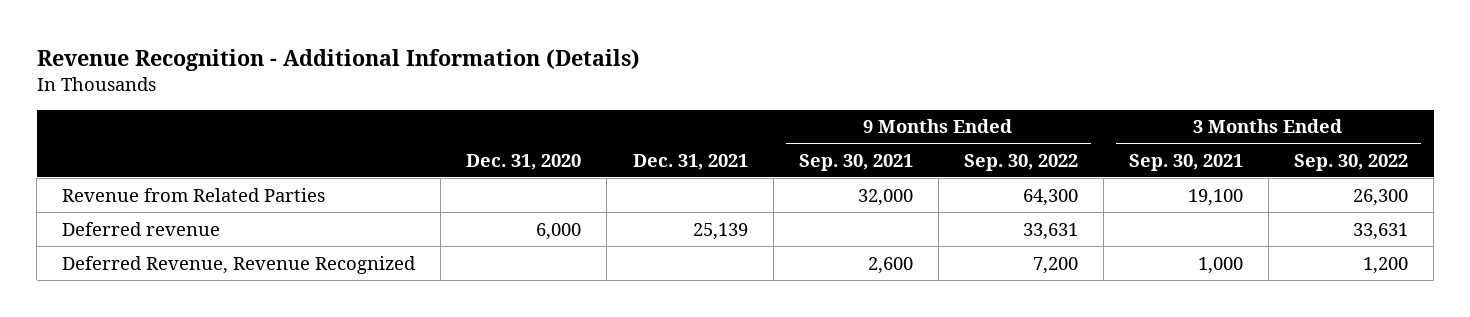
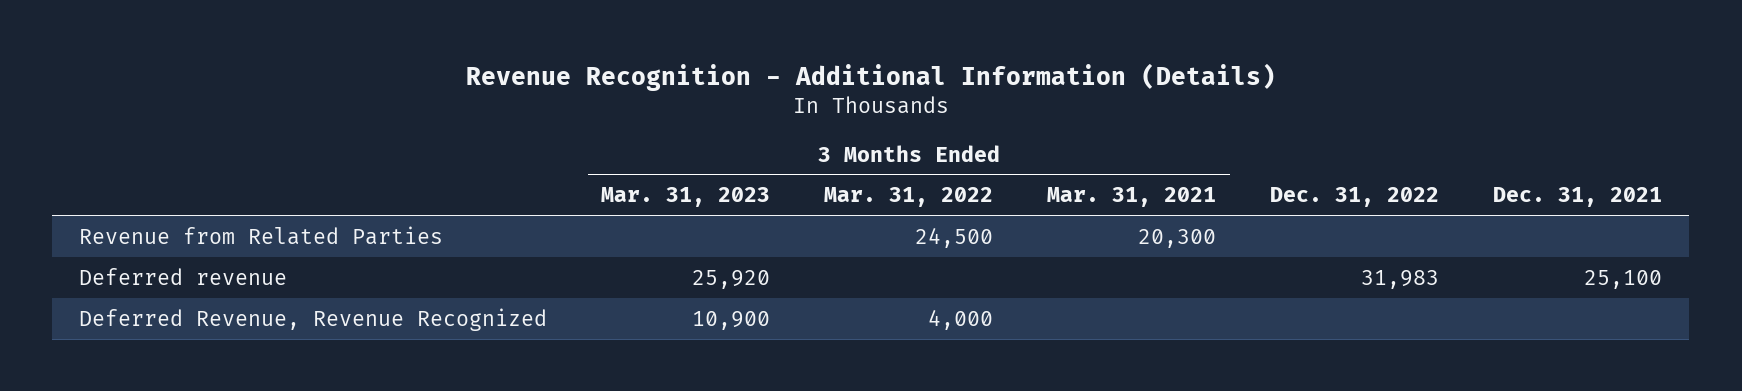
- | Dec. 31, 2020 | Dec. 31, 2021 | 9 Months Ended Sep. 30, 2021 | 9 Months Ended Sep. 30, 2022 | 3 Months Ended Sep. 30, 2021 | 3 Months Ended Sep. 30, 2022
+ | 3 Months Ended Mar. 31, 2023 | 3 Months Ended Mar. 31, 2022 | 3 Months Ended Mar. 31, 2021 | Dec. 31, 2022 | Dec. 31, 2021
- Deferred revenue | 6,000 | 25,139 | | 33,631 | | 33,631
+ Deferred revenue | 25,920 | | | 31,983 | 25,100

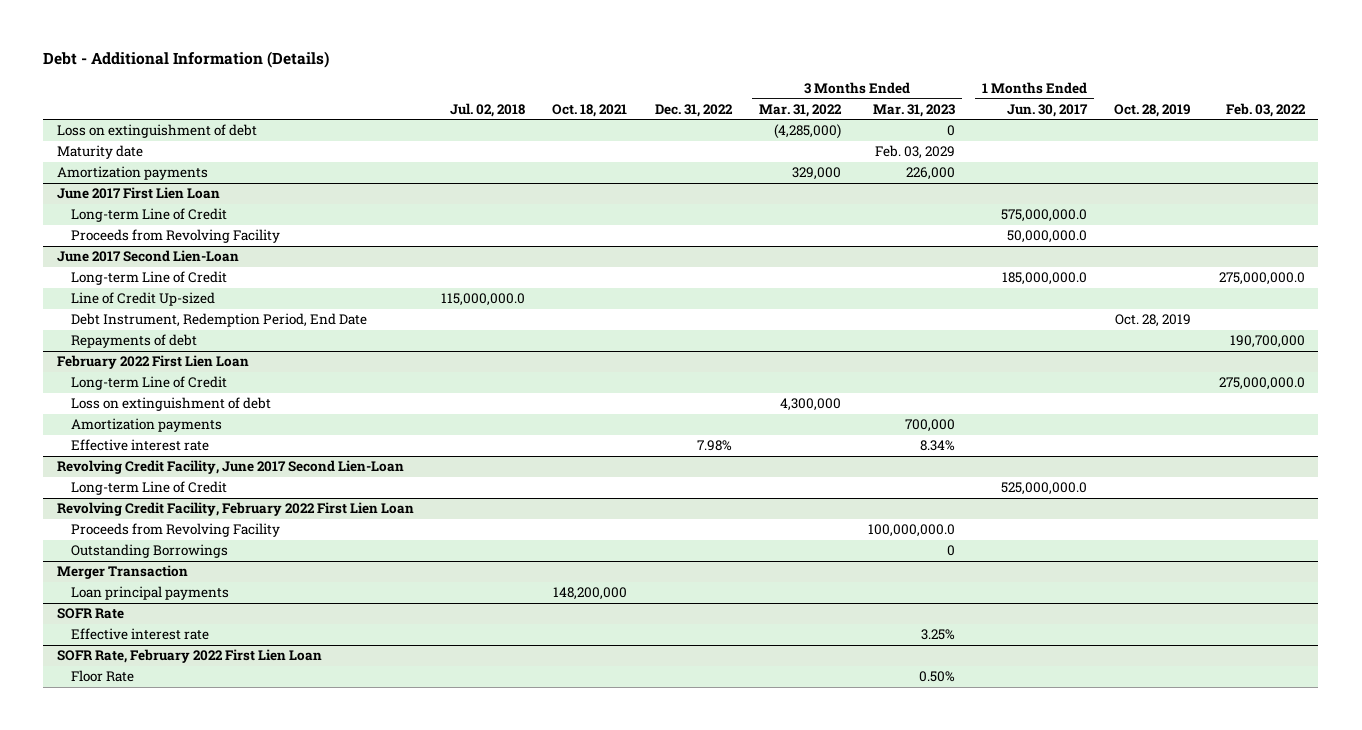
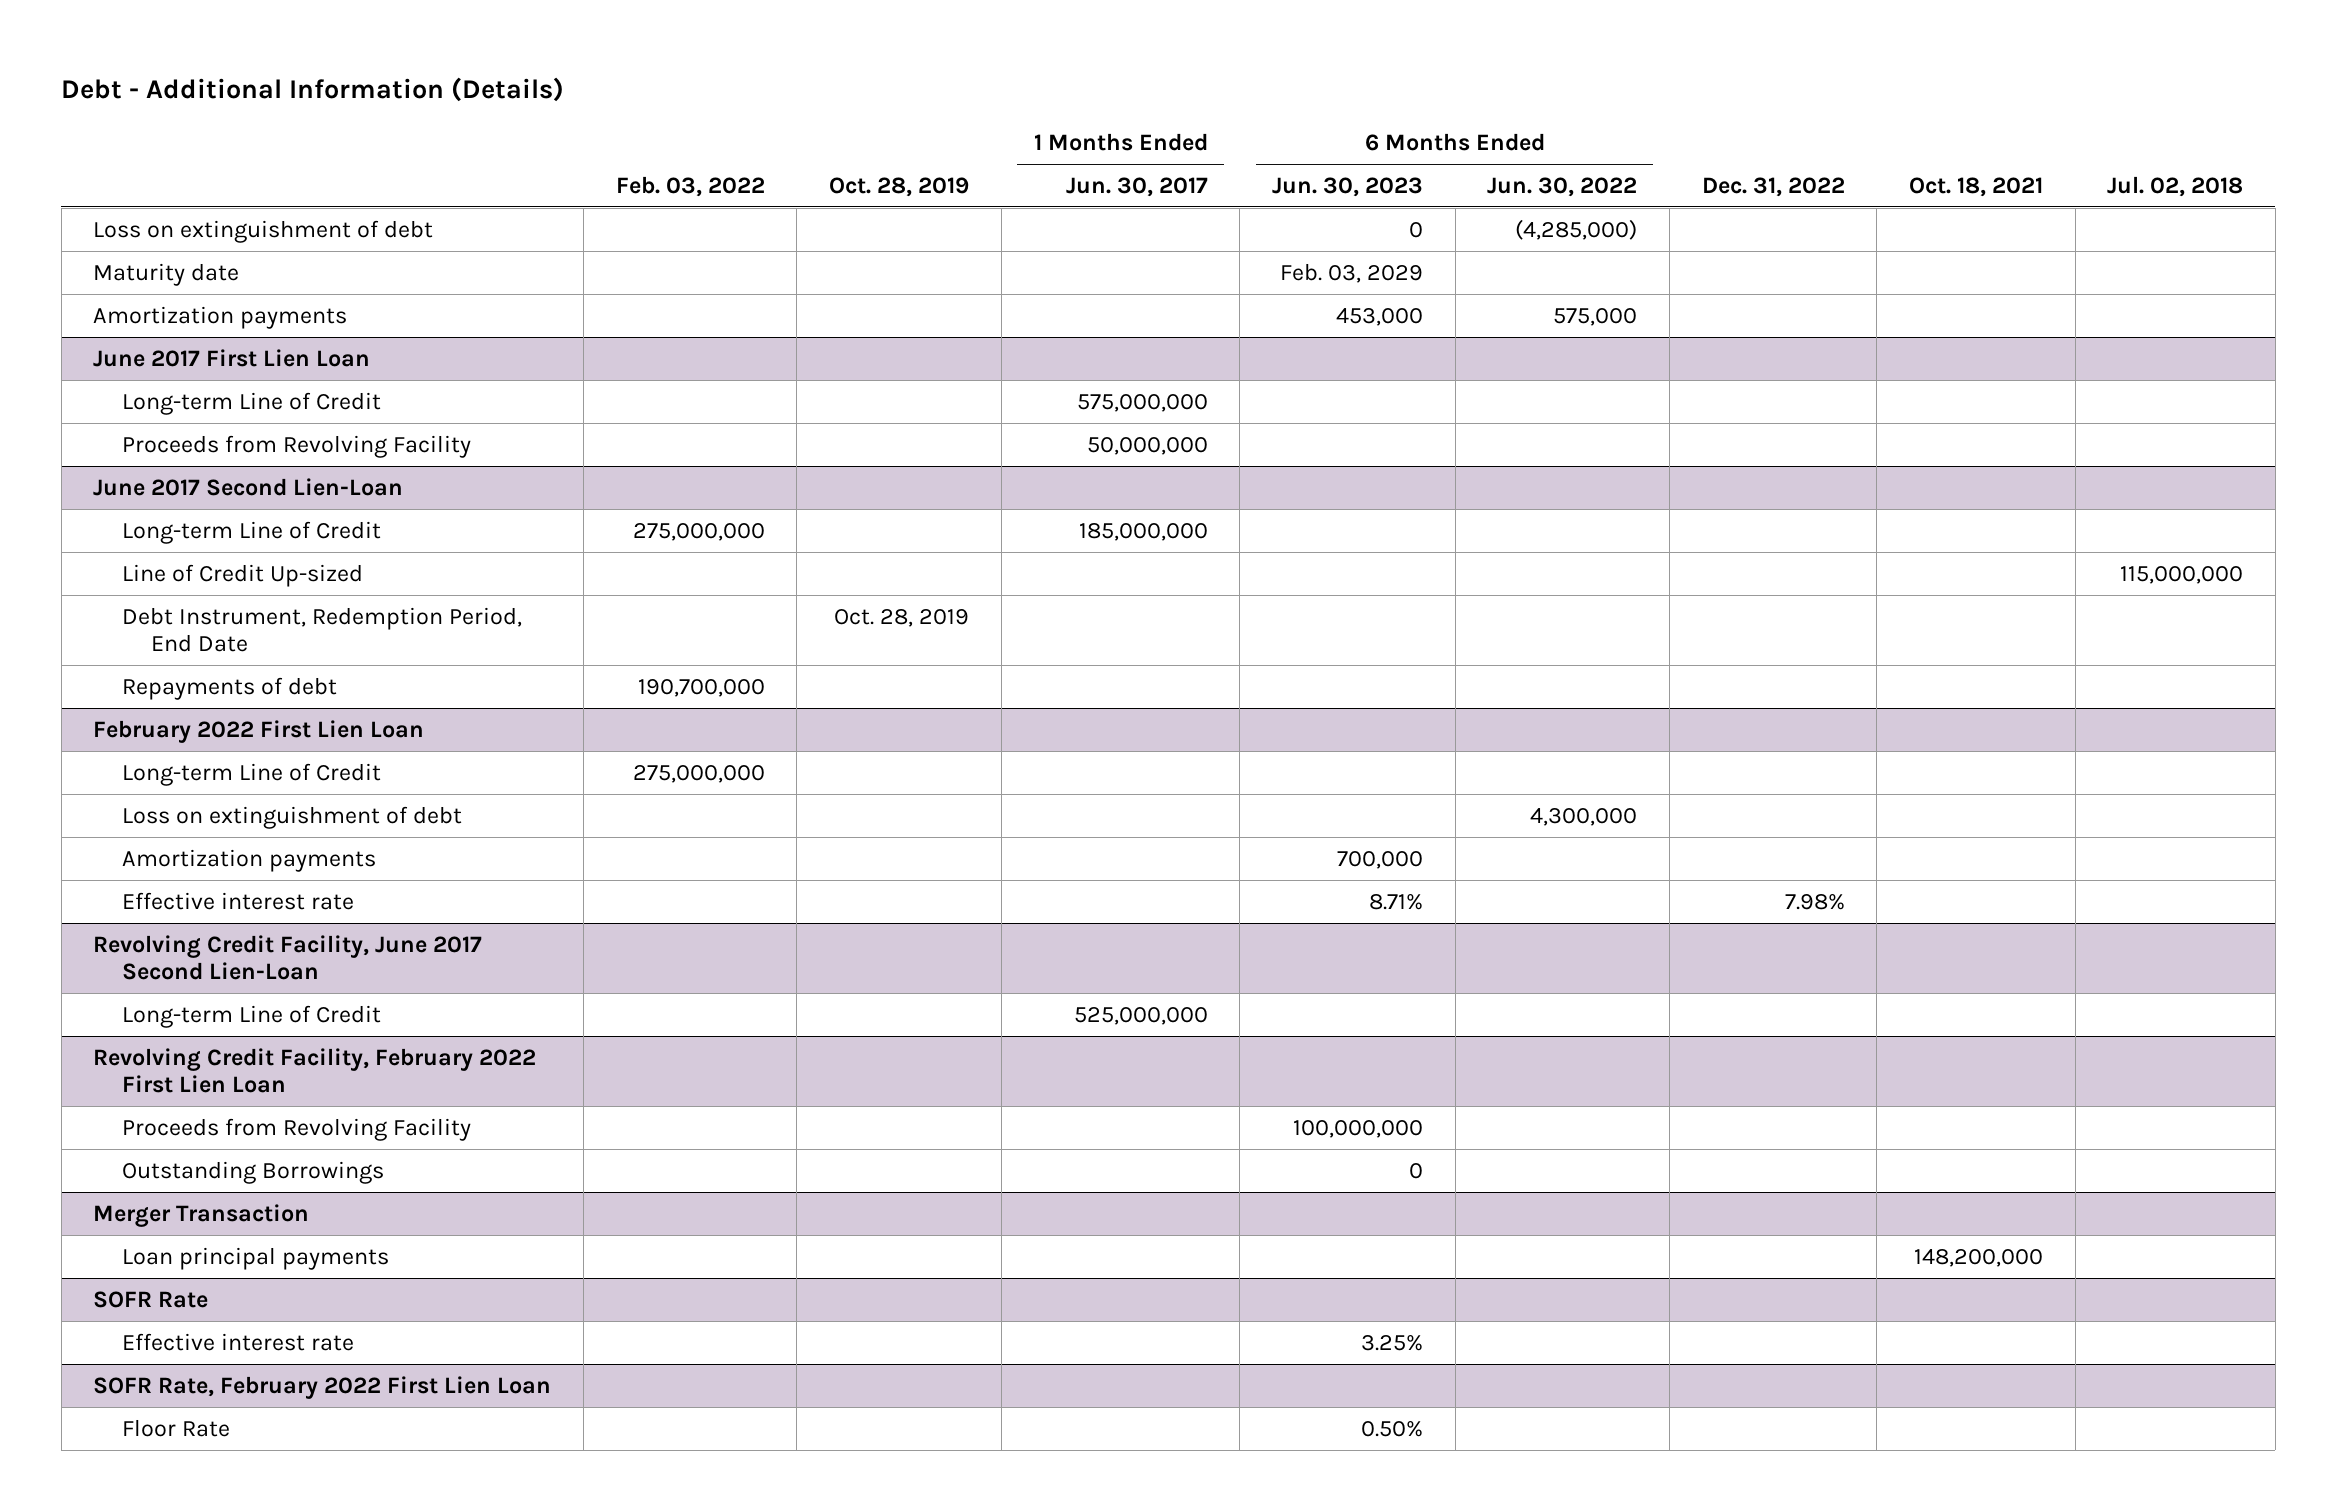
- | Jul. 02, 2018 | Oct. 18, 2021 | Dec. 31, 2022 | 3 Months Ended Mar. 31, 2022 | 3 Months Ended Mar. 31, 2023 | 1 Months Ended Jun. 30, 2017 | Oct. 28, 2019 | Feb. 03, 2022
+ | Feb. 03, 2022 | Oct. 28, 2019 | 1 Months Ended Jun. 30, 2017 | 6 Months Ended Jun. 30, 2023 | 6 Months Ended Jun. 30, 2022 | Dec. 31, 2022 | Oct. 18, 2021 | Jul. 02, 2018
@ June 2017 First Lien Loan
- Long-term Line of Credit | | | | | | 575,000,000.0 | |
- Proceeds from Revolving Facility | | | | | | 50,000,000.0 | |
+ Long-term Line of Credit | | | 575,000,000 | | | | |
+ Proceeds from Revolving Facility | | | 50,000,000 | | | | |
@ June 2017 Second Lien-Loan
- Long-term Line of Credit | | | | | | 185,000,000.0 | | 275,000,000.0
- Line of Credit Up-sized | 115,000,000.0 | | | | | | |
+ Long-term Line of Credit | 275,000,000 | | 185,000,000 | | | | |
+ Line of Credit Up-sized | | | | | | | | 115,000,000
@ February 2022 First Lien Loan
- Long-term Line of Credit | | | | | | | | 275,000,000.0
+ Long-term Line of Credit | 275,000,000 | | | | | | |
@ Revolving Credit Facility, June 2017 Second Lien-Loan
- Long-term Line of Credit | | | | | | 525,000,000.0 | |
+ Long-term Line of Credit | | | 525,000,000 | | | | |

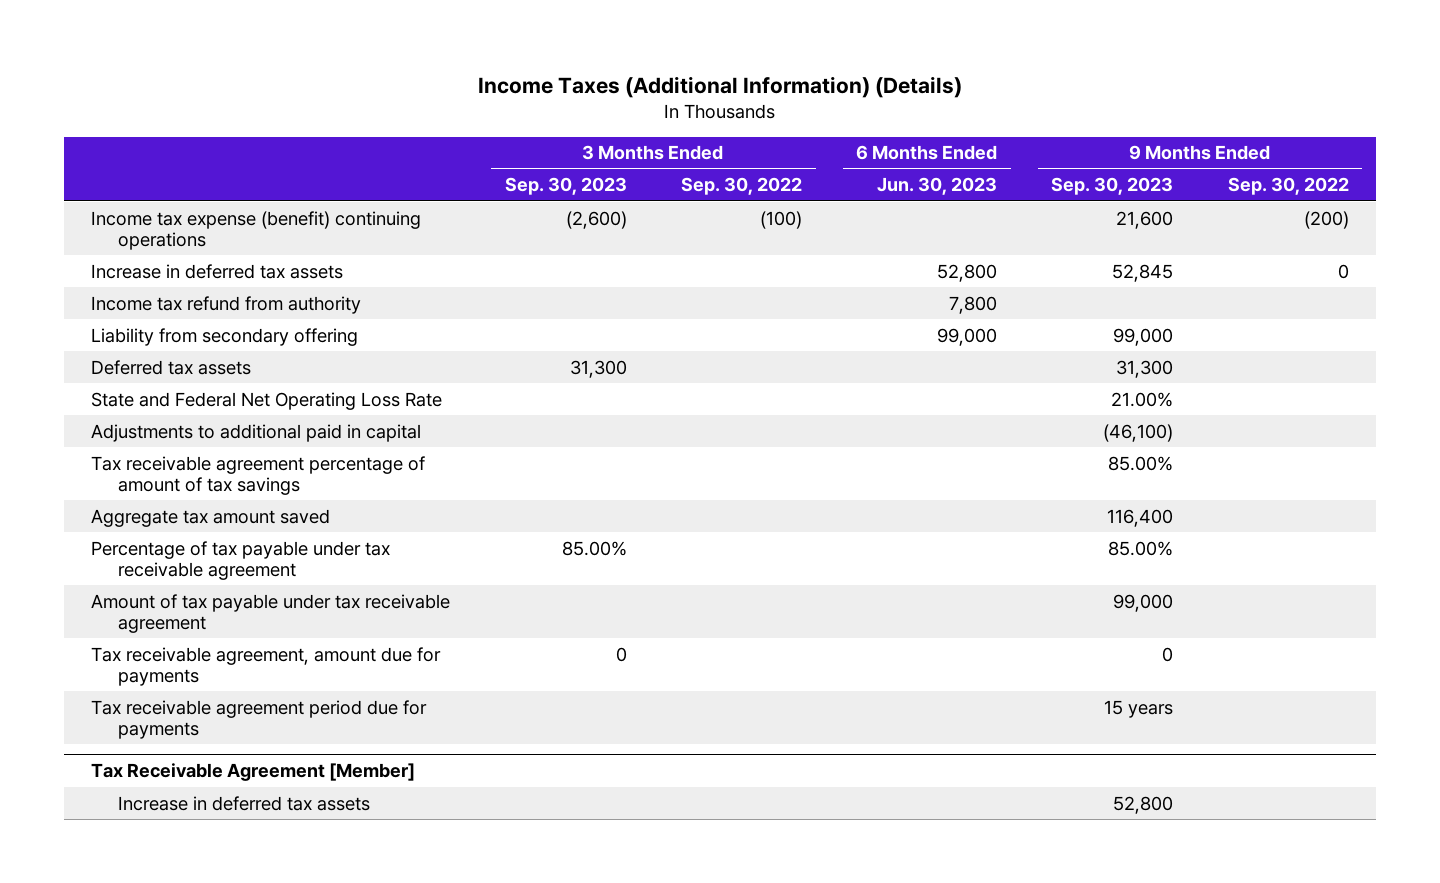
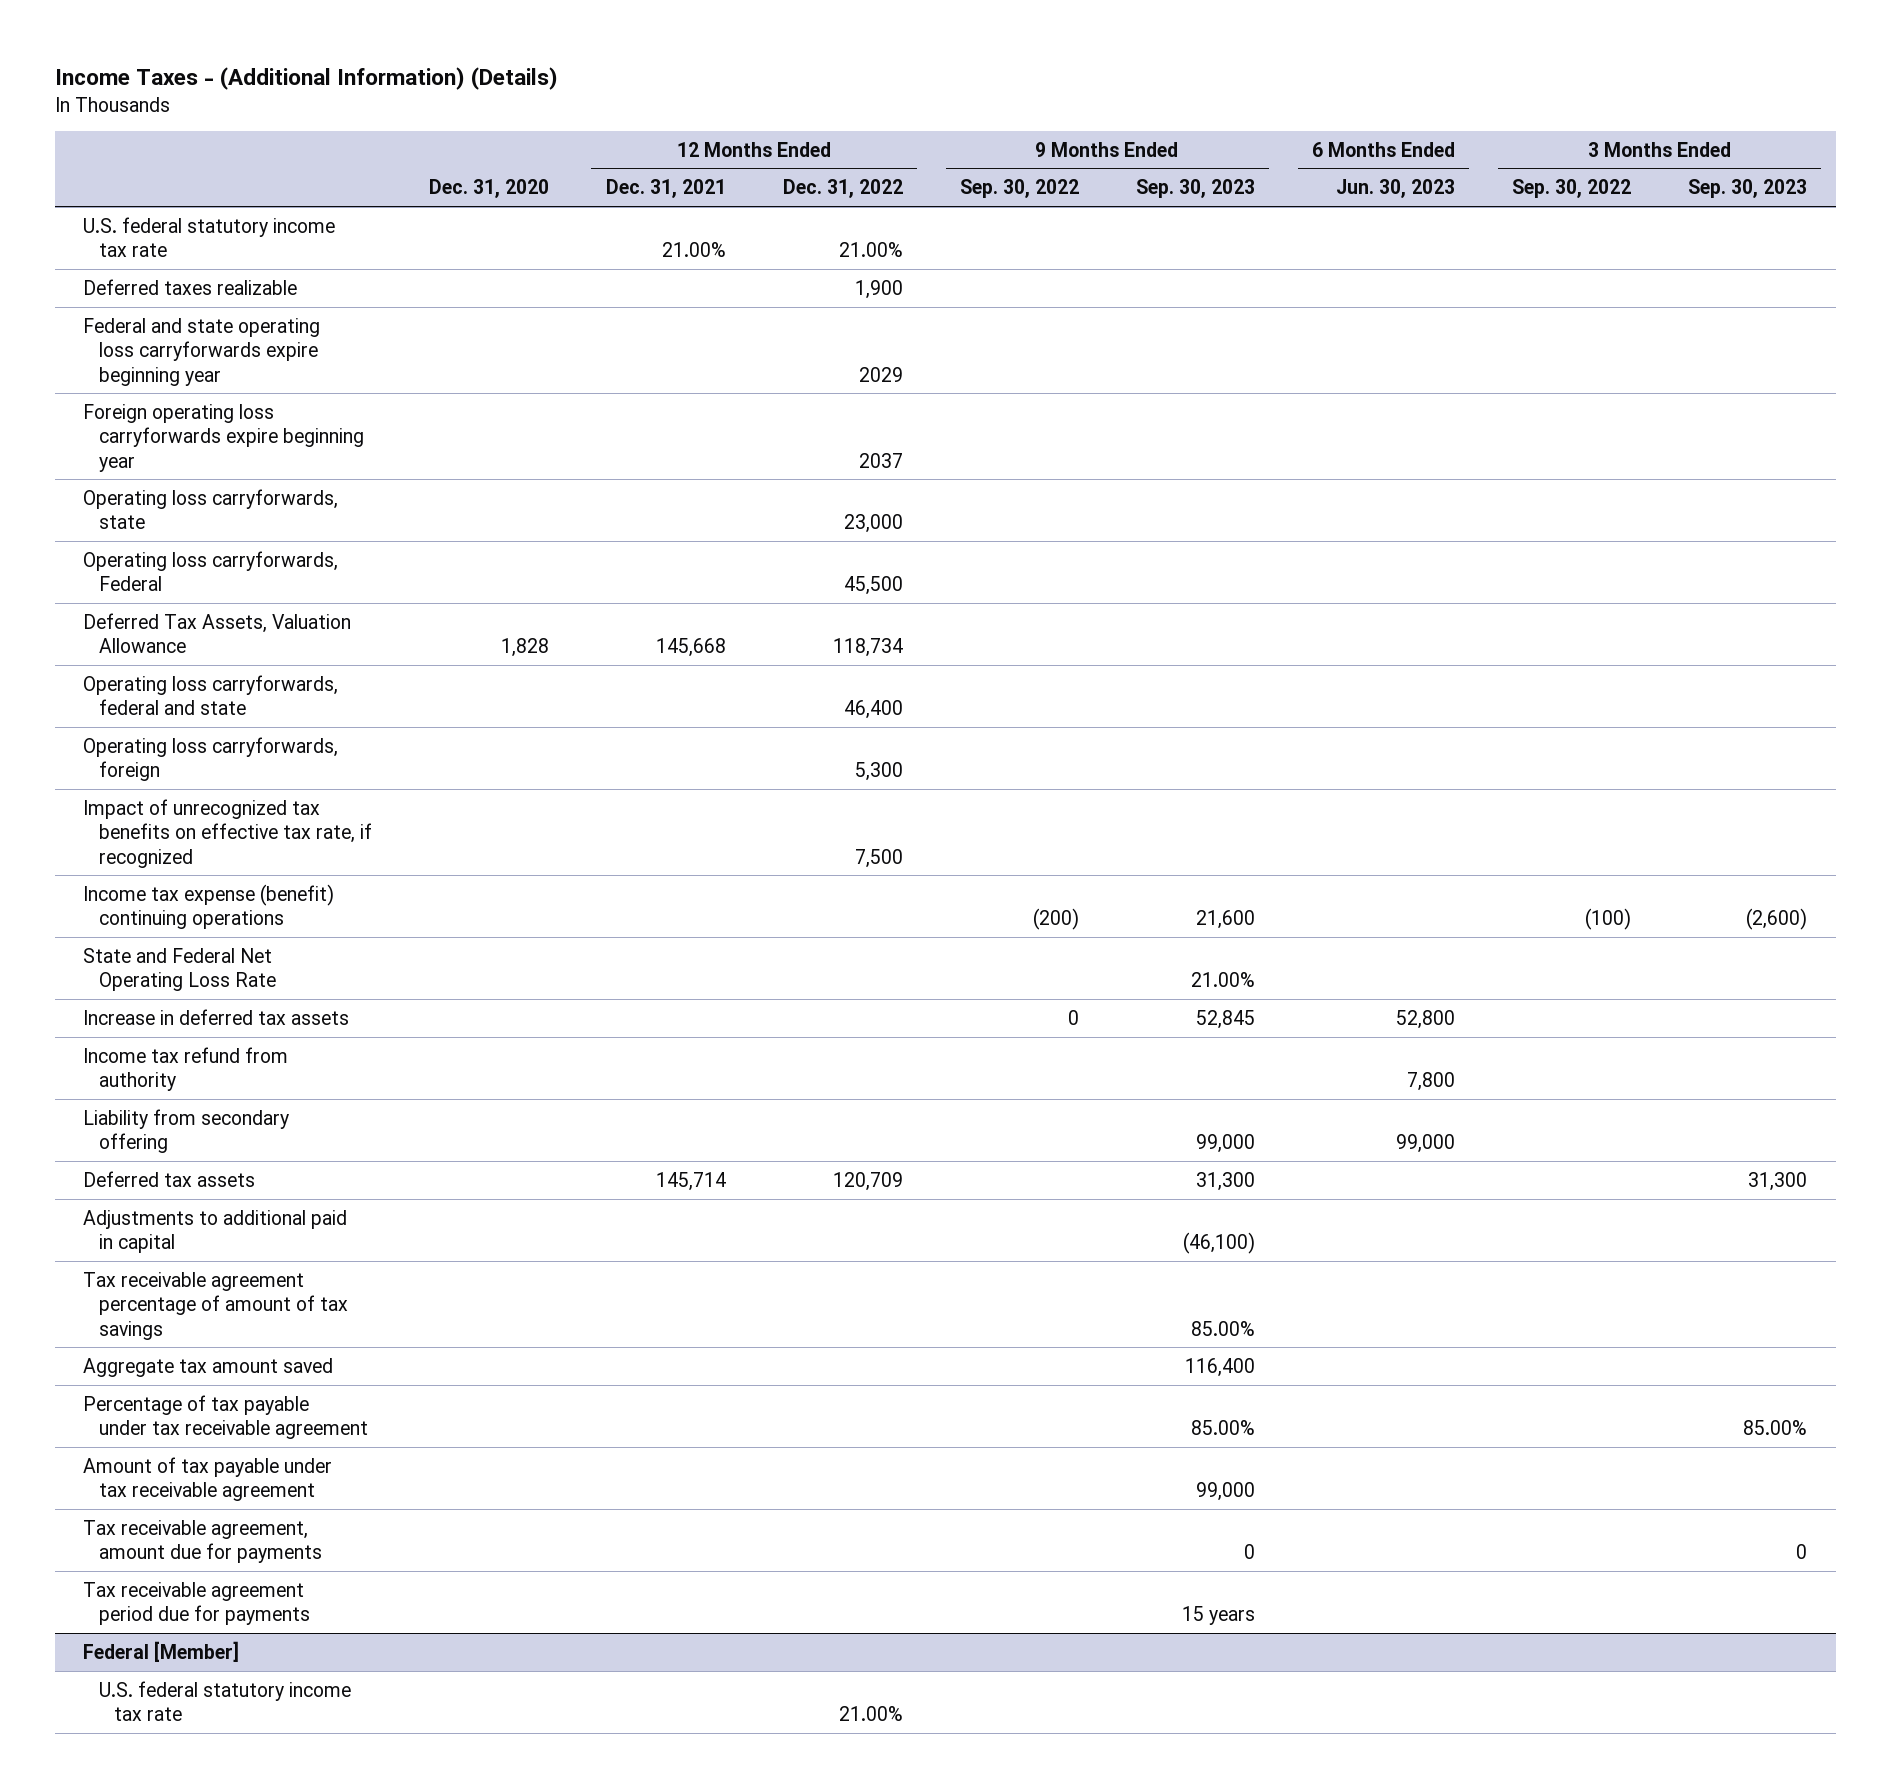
- Income Taxes (Additional Information) (Details)
+ Income Taxes - (Additional Information) (Details)
- | 3 Months Ended Sep. 30, 2023 | 3 Months Ended Sep. 30, 2022 | 6 Months Ended Jun. 30, 2023 | 9 Months Ended Sep. 30, 2023 | 9 Months Ended Sep. 30, 2022
+ | Dec. 31, 2020 | 12 Months Ended Dec. 31, 2021 | 12 Months Ended Dec. 31, 2022 | 9 Months Ended Sep. 30, 2022 | 9 Months Ended Sep. 30, 2023 | 6 Months Ended Jun. 30, 2023 | 3 Months Ended Sep. 30, 2022 | 3 Months Ended Sep. 30, 2023
+ U.S. federal statutory income tax rate | | 21.00% | 21.00% | | | | |
+ Deferred taxes realizable | | | 1,900 | | | | |
+ Federal and state operating loss carryforwards expire beginning year | | | 2029 | | | | |
+ Foreign operating loss carryforwards expire beginning year | | | 2037 | | | | |
+ Operating loss carryforwards, state | | | 23,000 | | | | |
+ Operating loss carryforwards, Federal | | | 45,500 | | | | |
+ Deferred Tax Assets, Valuation Allowance | 1,828 | 145,668 | 118,734 | | | | |
+ Operating loss carryforwards, federal and state | | | 46,400 | | | | |
+ Operating loss carryforwards, foreign | | | 5,300 | | | | |
+ Impact of unrecognized tax benefits on effective tax rate, if recognized | | | 7,500 | | | | |
moved up: State and Federal Net Operating Loss Rate | | | | | 21.00% | | |
- Tax Receivable Agreement [Member]
- Increase in deferred tax assets | | | | 52,800 |
+ Federal [Member]
+ U.S. federal statutory income tax rate | | | 21.00% | | | | |

